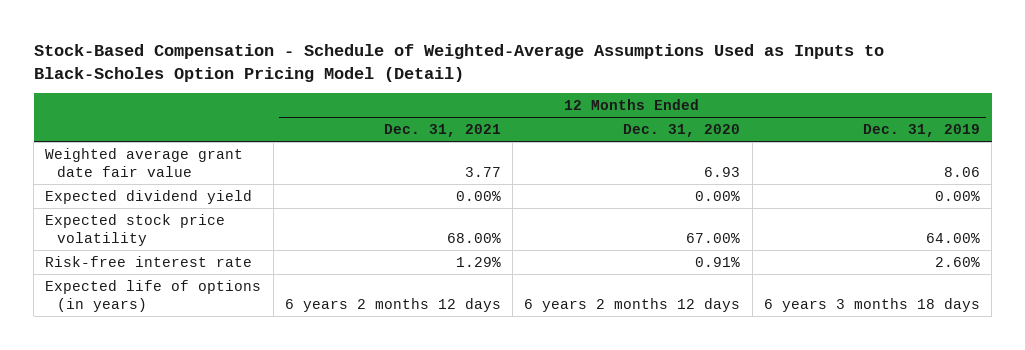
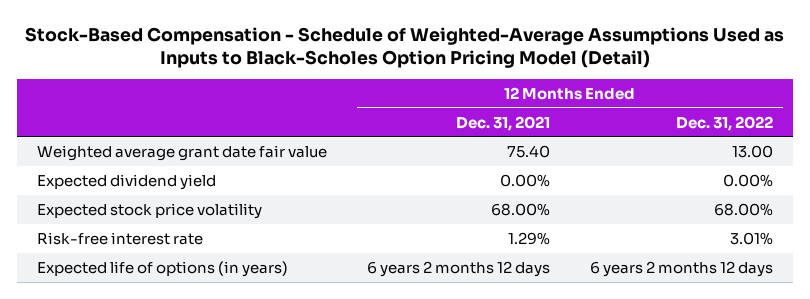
- | 12 Months Ended Dec. 31, 2021 | 12 Months Ended Dec. 31, 2020 | 12 Months Ended Dec. 31, 2019
+ | 12 Months Ended Dec. 31, 2021 | 12 Months Ended Dec. 31, 2022
- Weighted average grant date fair value | 3.77 | 6.93 | 8.06
+ Weighted average grant date fair value | 75.40 | 13.00

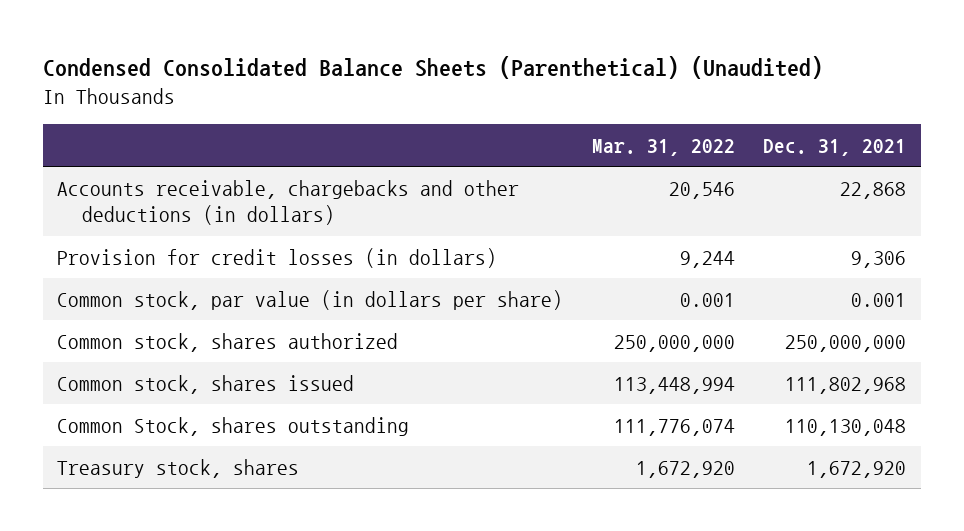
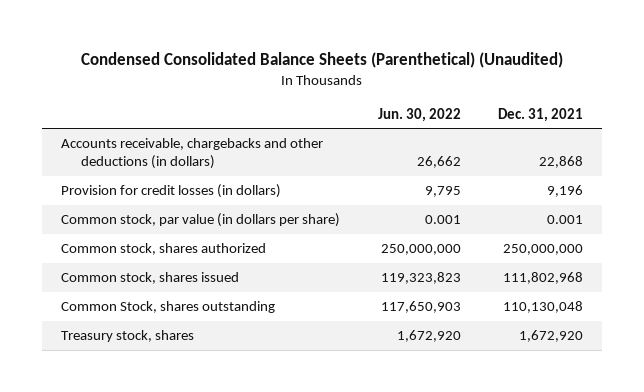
- | Mar. 31, 2022 | Dec. 31, 2021
+ | Jun. 30, 2022 | Dec. 31, 2021
- Provision for credit losses (in dollars) | 9,244 | 9,306
+ Provision for credit losses (in dollars) | 9,795 | 9,196

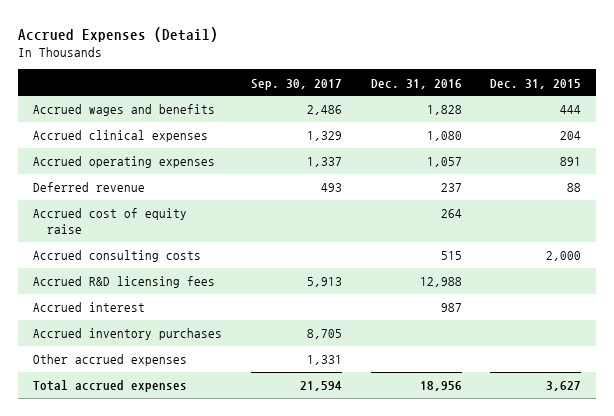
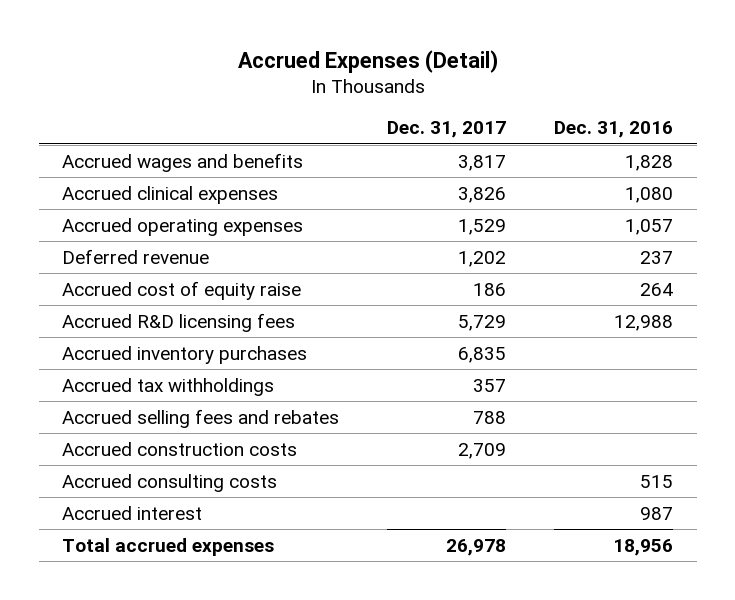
- | Sep. 30, 2017 | Dec. 31, 2016 | Dec. 31, 2015
+ | Dec. 31, 2017 | Dec. 31, 2016
- Other accrued expenses | 1,331 | |
+ Accrued tax withholdings | 357 |
+ Accrued selling fees and rebates | 788 |
+ Accrued construction costs | 2,709 |
moved down: Accrued consulting costs | | 515
moved down: Accrued interest | | 987

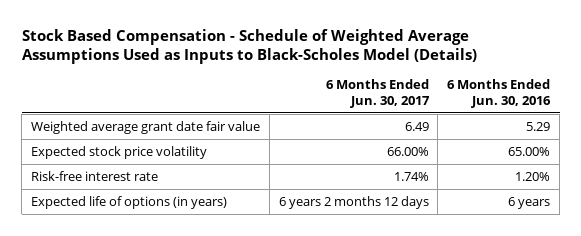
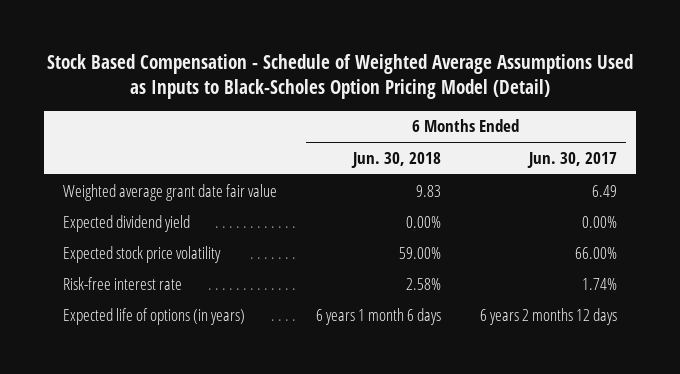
- Stock Based Compensation - Schedule of Weighted Average Assumptions Used as Inputs to Black-Scholes Model (Details)
+ Stock Based Compensation - Schedule of Weighted Average Assumptions Used as Inputs to Black-Scholes Option Pricing Model (Detail)
- | 6 Months Ended Jun. 30, 2017 | 6 Months Ended Jun. 30, 2016
+ | 6 Months Ended Jun. 30, 2018 | 6 Months Ended Jun. 30, 2017
+ Expected dividend yield | 0.00% | 0.00%

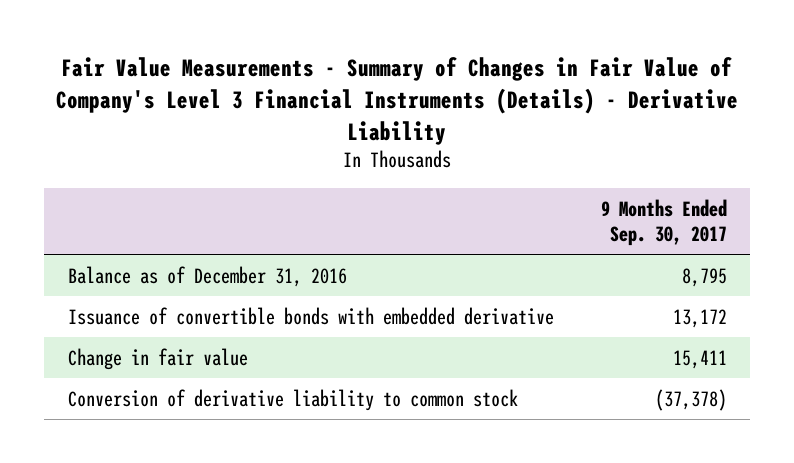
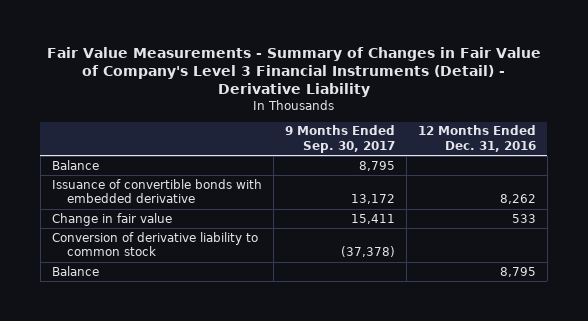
- Fair Value Measurements - Summary of Changes in Fair Value of Company's Level 3 Financial Instruments (Details) - Derivative Liability
+ Fair Value Measurements - Summary of Changes in Fair Value of Company's Level 3 Financial Instruments (Detail) - Derivative Liability
- | 9 Months Ended Sep. 30, 2017
+ | 9 Months Ended Sep. 30, 2017 | 12 Months Ended Dec. 31, 2016
- Balance as of December 31, 2016 | 8,795
+ Balance | 8,795 |
+ Balance | | 8,795

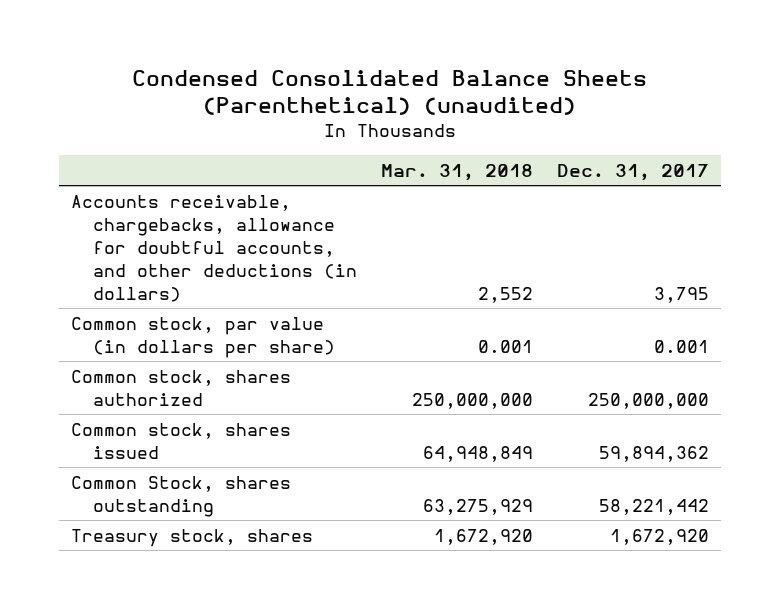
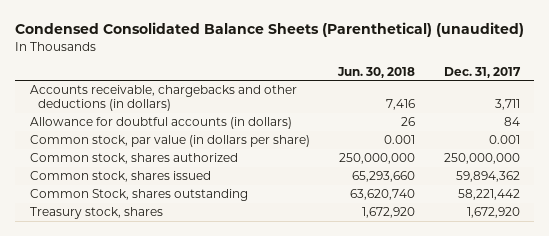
- | Mar. 31, 2018 | Dec. 31, 2017
+ | Jun. 30, 2018 | Dec. 31, 2017
- Accounts receivable, chargebacks, allowance for doubtful accounts, and other deductions (in dollars) | 2,552 | 3,795
+ Accounts receivable, chargebacks and other deductions (in dollars) | 7,416 | 3,711
+ Allowance for doubtful accounts (in dollars) | 26 | 84

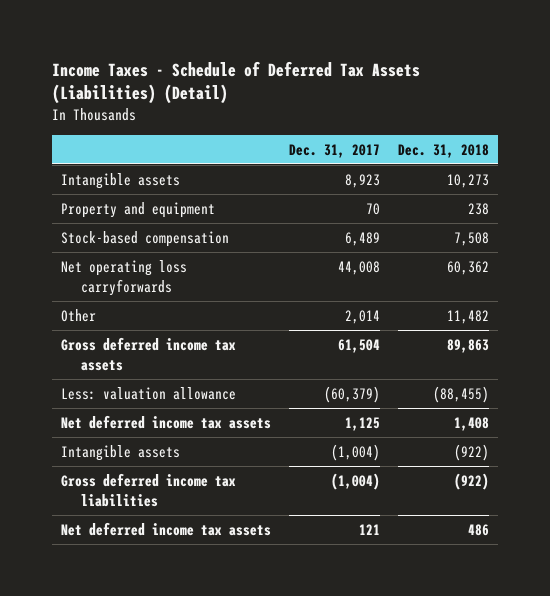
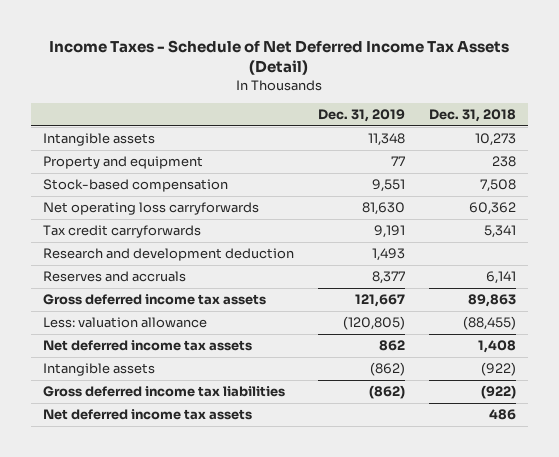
- Income Taxes - Schedule of Deferred Tax Assets (Liabilities) (Detail)
+ Income Taxes - Schedule of Net Deferred Income Tax Assets (Detail)
- | Dec. 31, 2017 | Dec. 31, 2018
+ | Dec. 31, 2019 | Dec. 31, 2018
- Other | 2,014 | 11,482
+ Tax credit carryforwards | 9,191 | 5,341
+ Research and development deduction | 1,493 |
+ Reserves and accruals | 8,377 | 6,141

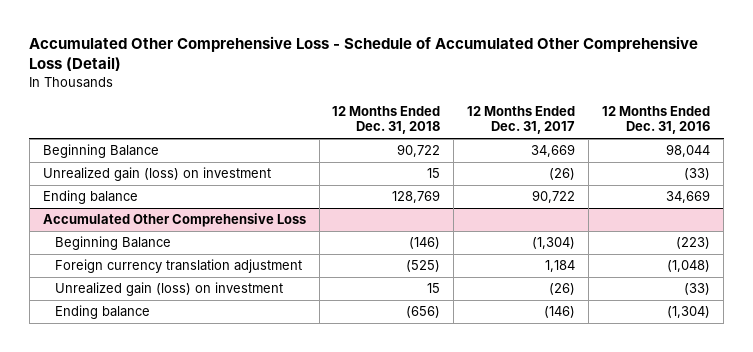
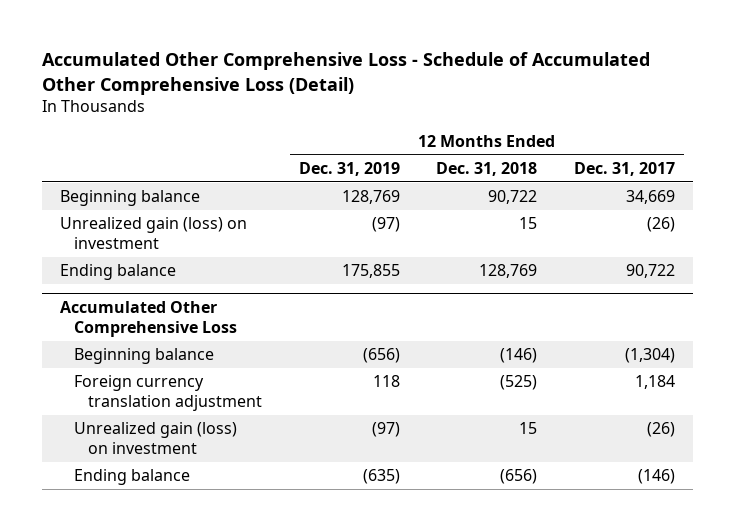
- | 12 Months Ended Dec. 31, 2018 | 12 Months Ended Dec. 31, 2017 | 12 Months Ended Dec. 31, 2016
+ | 12 Months Ended Dec. 31, 2019 | 12 Months Ended Dec. 31, 2018 | 12 Months Ended Dec. 31, 2017
- Beginning Balance | 90,722 | 34,669 | 98,044
+ Beginning balance | 128,769 | 90,722 | 34,669
@ Accumulated Other Comprehensive Loss
- Beginning Balance | (146) | (1,304) | (223)
+ Beginning balance | (656) | (146) | (1,304)

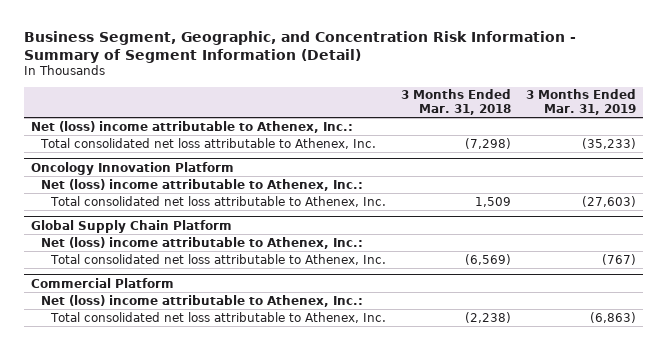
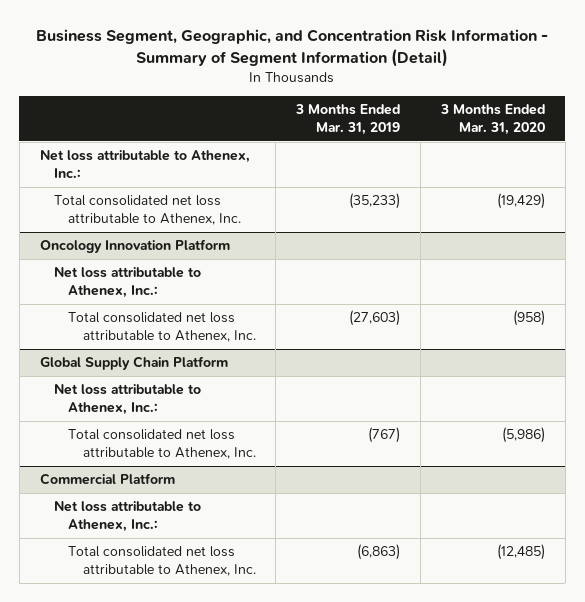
- | 3 Months Ended Mar. 31, 2018 | 3 Months Ended Mar. 31, 2019
+ | 3 Months Ended Mar. 31, 2019 | 3 Months Ended Mar. 31, 2020
- Net (loss) income attributable to Athenex, Inc.:
+ Net loss attributable to Athenex, Inc.:
@ Oncology Innovation Platform
- Net (loss) income attributable to Athenex, Inc.:
+ Net loss attributable to Athenex, Inc.:
@ Global Supply Chain Platform
- Net (loss) income attributable to Athenex, Inc.:
+ Net loss attributable to Athenex, Inc.:
@ Commercial Platform
- Net (loss) income attributable to Athenex, Inc.:
+ Net loss attributable to Athenex, Inc.:

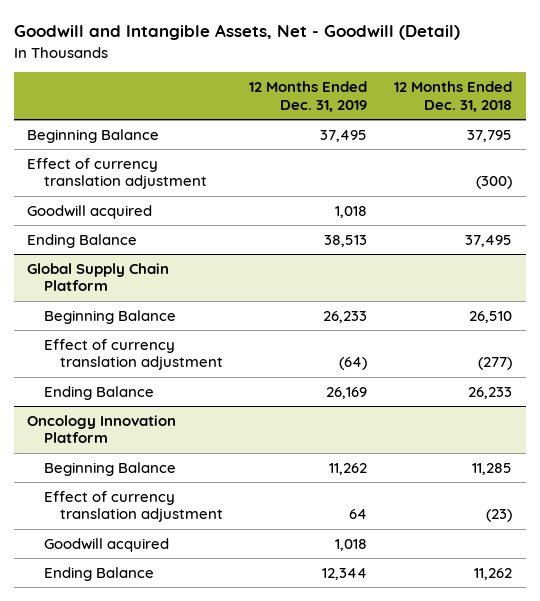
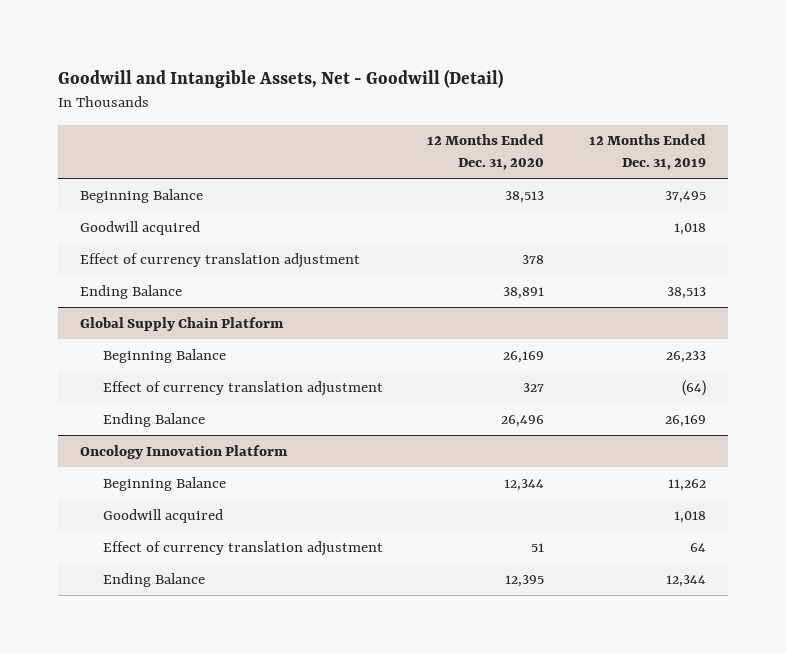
- | 12 Months Ended Dec. 31, 2019 | 12 Months Ended Dec. 31, 2018
+ | 12 Months Ended Dec. 31, 2020 | 12 Months Ended Dec. 31, 2019
moved down: Effect of currency translation adjustment | 378 |
@ Oncology Innovation Platform
moved down: Effect of currency translation adjustment | 51 | 64

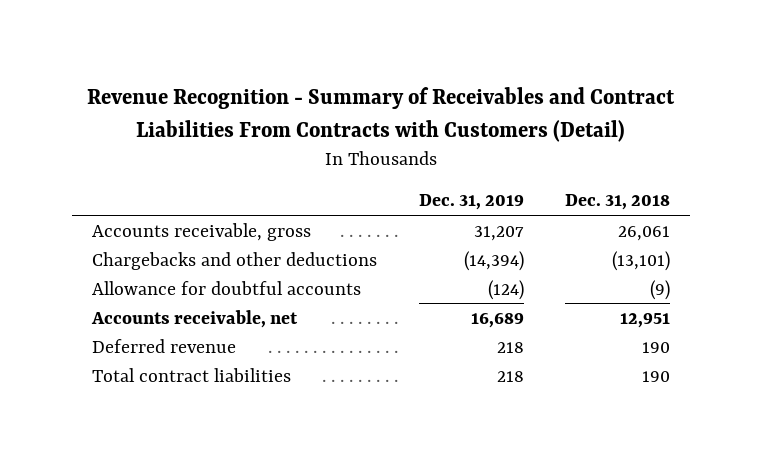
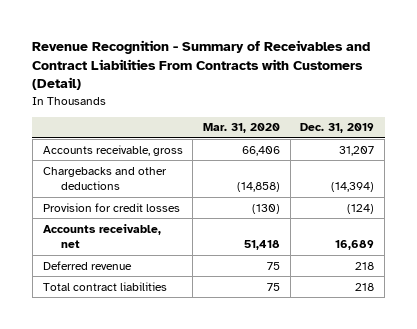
- | Dec. 31, 2019 | Dec. 31, 2018
+ | Mar. 31, 2020 | Dec. 31, 2019
- Allowance for doubtful accounts | (124) | (9)
+ Provision for credit losses | (130) | (124)

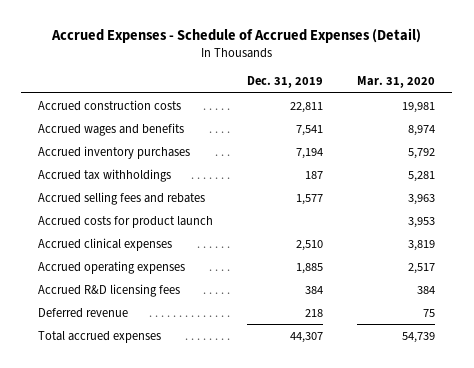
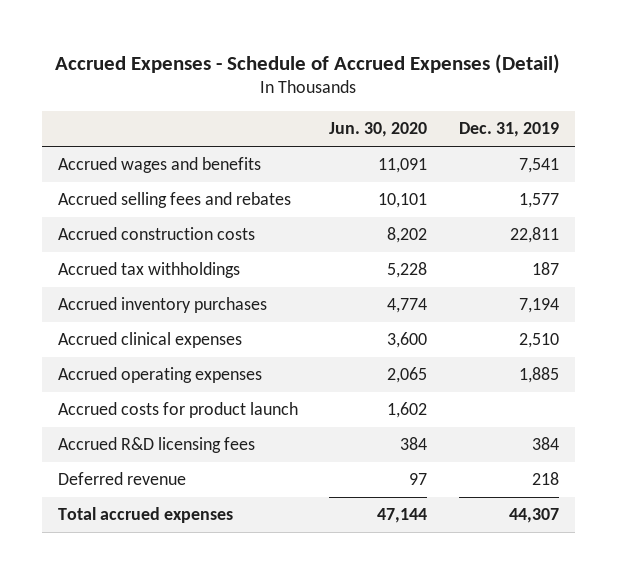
- | Dec. 31, 2019 | Mar. 31, 2020
+ | Jun. 30, 2020 | Dec. 31, 2019
moved down: Accrued construction costs | 8,202 | 22,811
moved down: Accrued tax withholdings | 5,228 | 187
moved down: Accrued inventory purchases | 4,774 | 7,194
moved down: Accrued costs for product launch | 1,602 |

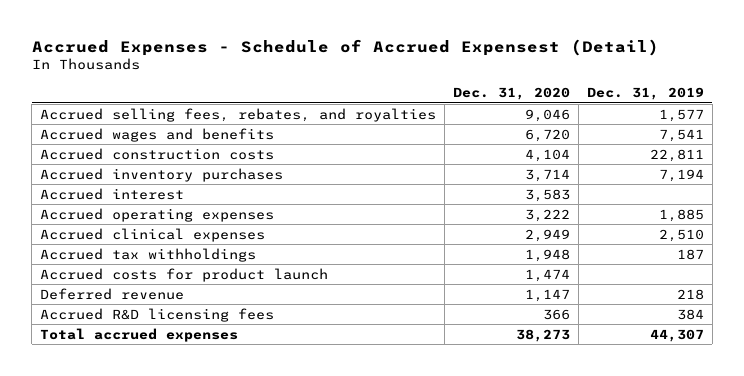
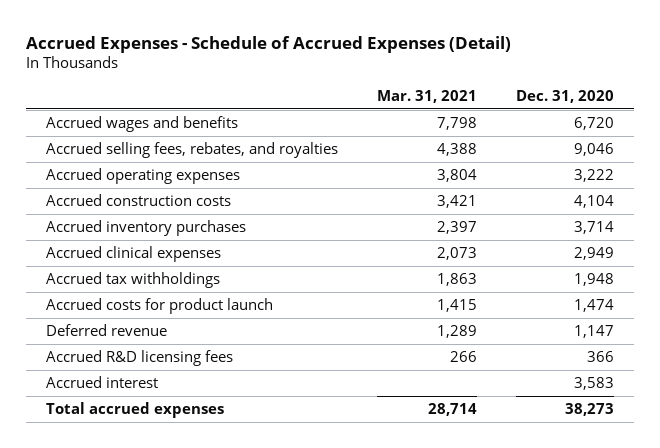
- Accrued Expenses - Schedule of Accrued Expensest (Detail)
+ Accrued Expenses - Schedule of Accrued Expenses (Detail)
- | Dec. 31, 2020 | Dec. 31, 2019
+ | Mar. 31, 2021 | Dec. 31, 2020
moved down: Accrued selling fees, rebates, and royalties | 4,388 | 9,046
moved up: Accrued operating expenses | 3,804 | 3,222
moved down: Accrued interest | | 3,583

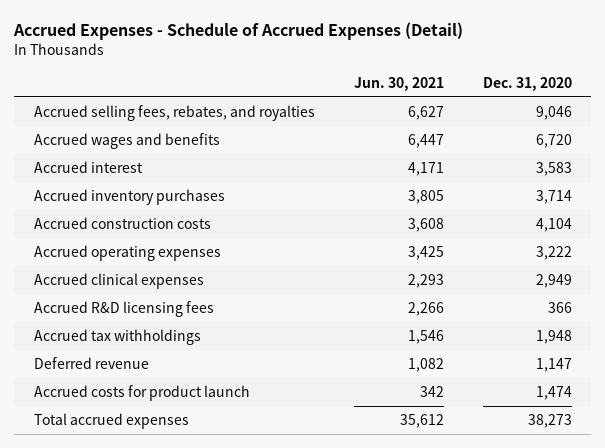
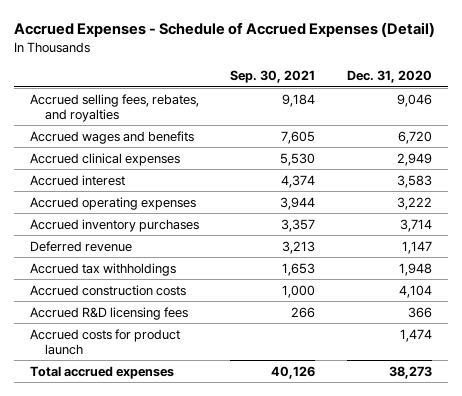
- | Jun. 30, 2021 | Dec. 31, 2020
+ | Sep. 30, 2021 | Dec. 31, 2020
moved up: Accrued clinical expenses | 5,530 | 2,949
moved up: Accrued operating expenses | 3,944 | 3,222
moved up: Deferred revenue | 3,213 | 1,147
moved up: Accrued tax withholdings | 1,653 | 1,948

